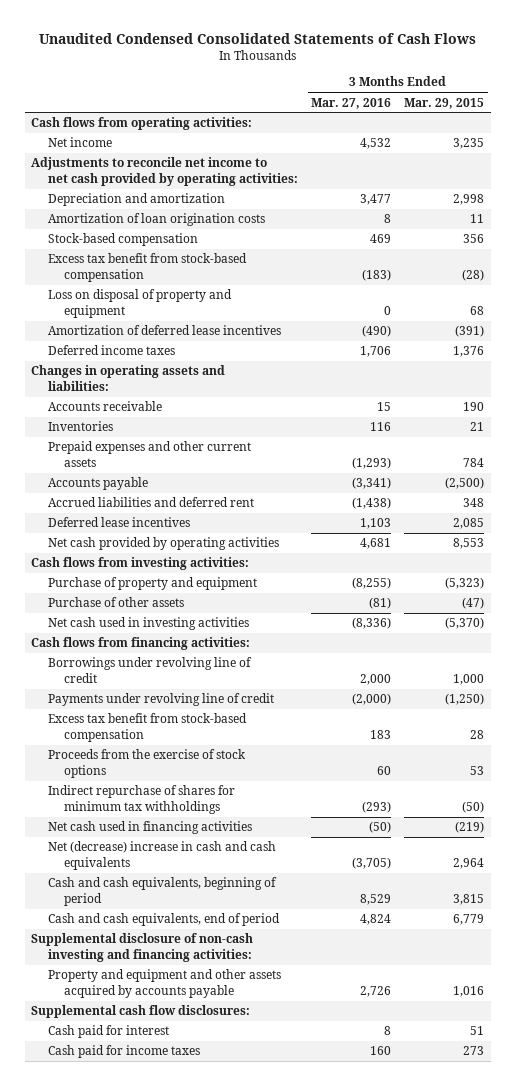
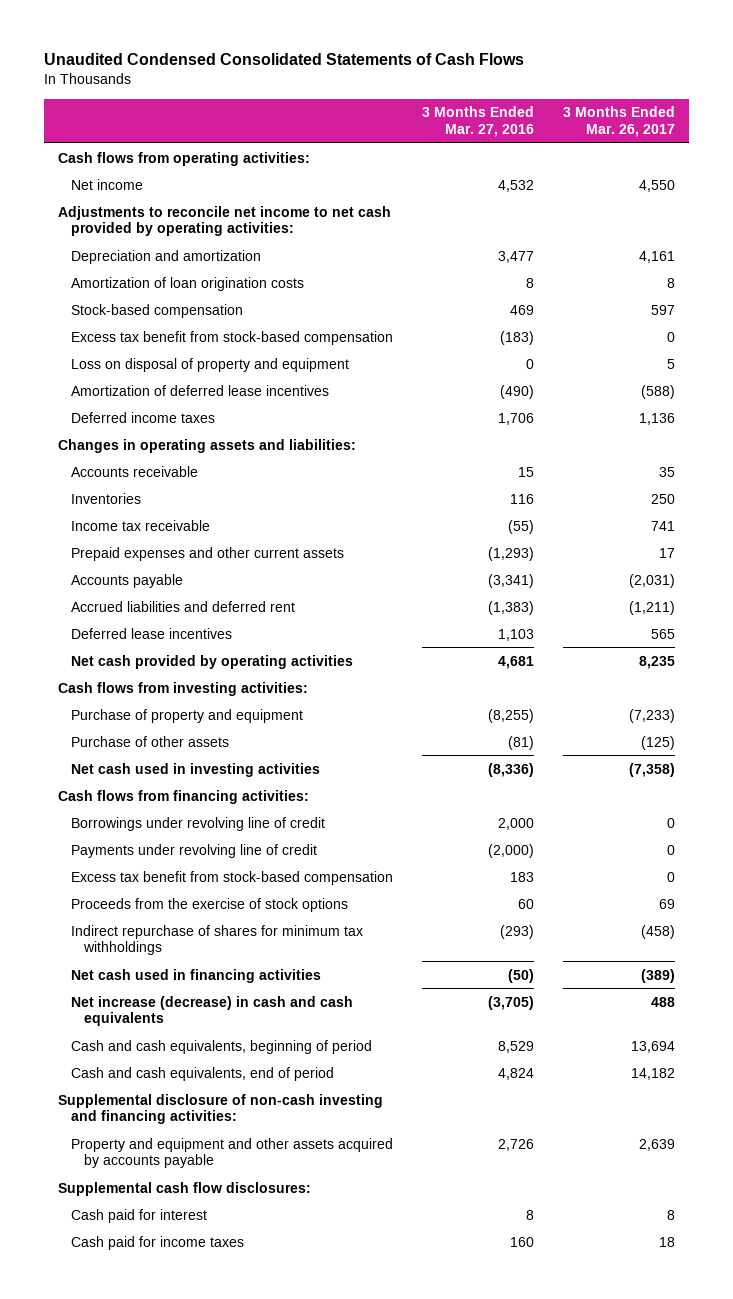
- | 3 Months Ended Mar. 27, 2016 | 3 Months Ended Mar. 29, 2015
+ | 3 Months Ended Mar. 27, 2016 | 3 Months Ended Mar. 26, 2017
+ Income tax receivable | (55) | 741
- Accrued liabilities and deferred rent | (1,438) | 348
+ Accrued liabilities and deferred rent | (1,383) | (1,211)
- Net (decrease) increase in cash and cash equivalents | (3,705) | 2,964
+ Net increase (decrease) in cash and cash equivalents | (3,705) | 488

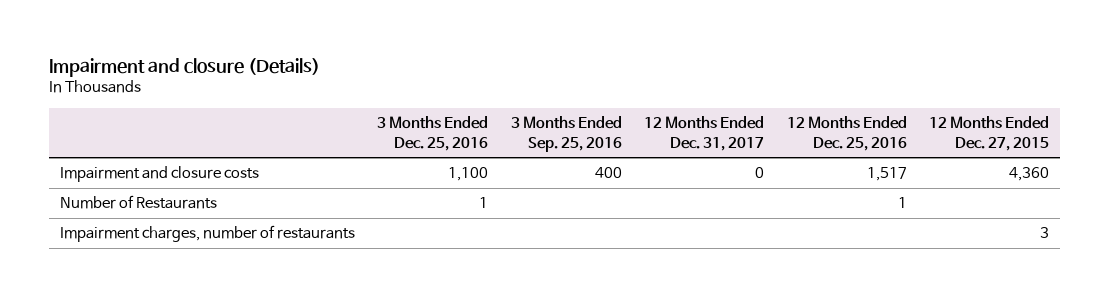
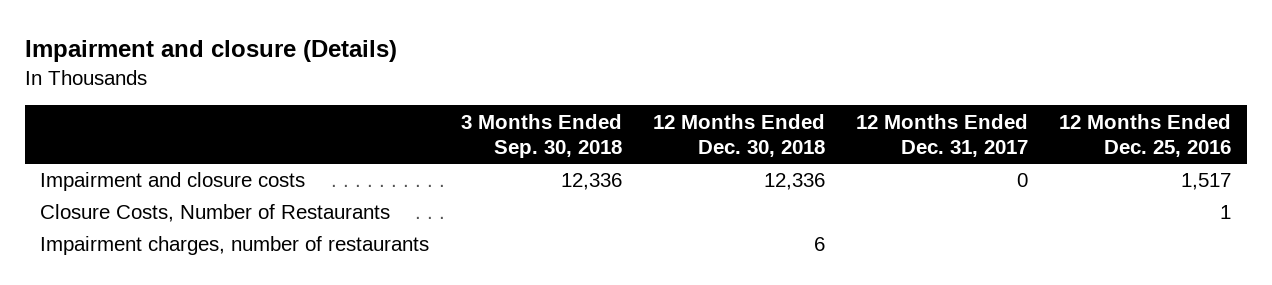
- | 3 Months Ended Dec. 25, 2016 | 3 Months Ended Sep. 25, 2016 | 12 Months Ended Dec. 31, 2017 | 12 Months Ended Dec. 25, 2016 | 12 Months Ended Dec. 27, 2015
+ | 3 Months Ended Sep. 30, 2018 | 12 Months Ended Dec. 30, 2018 | 12 Months Ended Dec. 31, 2017 | 12 Months Ended Dec. 25, 2016
- Number of Restaurants | 1 | | | 1 |
+ Closure Costs, Number of Restaurants | | | | 1

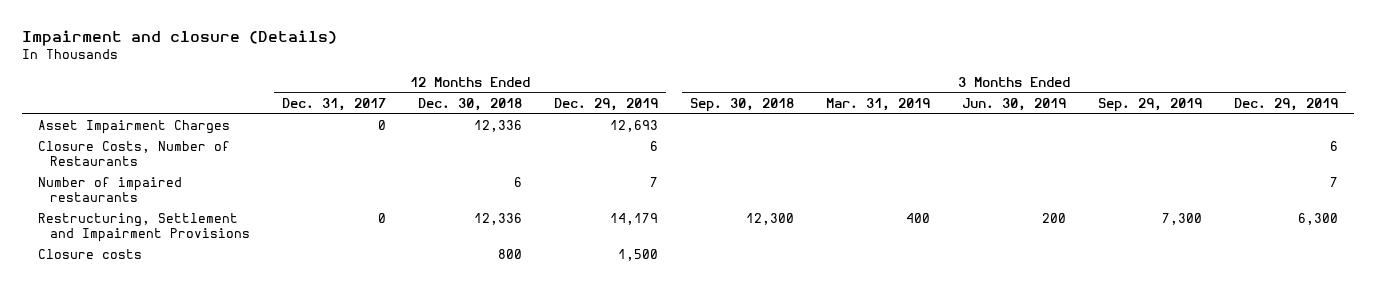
- | 3 Months Ended Sep. 30, 2018 | 12 Months Ended Dec. 30, 2018 | 12 Months Ended Dec. 31, 2017 | 12 Months Ended Dec. 25, 2016
+ | 12 Months Ended Dec. 31, 2017 | 12 Months Ended Dec. 30, 2018 | 12 Months Ended Dec. 29, 2019 | 3 Months Ended Sep. 30, 2018 | 3 Months Ended Mar. 31, 2019 | 3 Months Ended Jun. 30, 2019 | 3 Months Ended Sep. 29, 2019 | 3 Months Ended Dec. 29, 2019
- Impairment and closure costs | 12,336 | 12,336 | 0 | 1,517
+ Asset Impairment Charges | 0 | 12,336 | 12,693 | | | | |
- Impairment charges, number of restaurants | | 6 | |
+ Number of impaired restaurants | | 6 | 7 | | | | | 7
+ Restructuring, Settlement and Impairment Provisions | 0 | 12,336 | 14,179 | 12,300 | 400 | 200 | 7,300 | 6,300
+ Closure costs | | 800 | 1,500 | | | | |

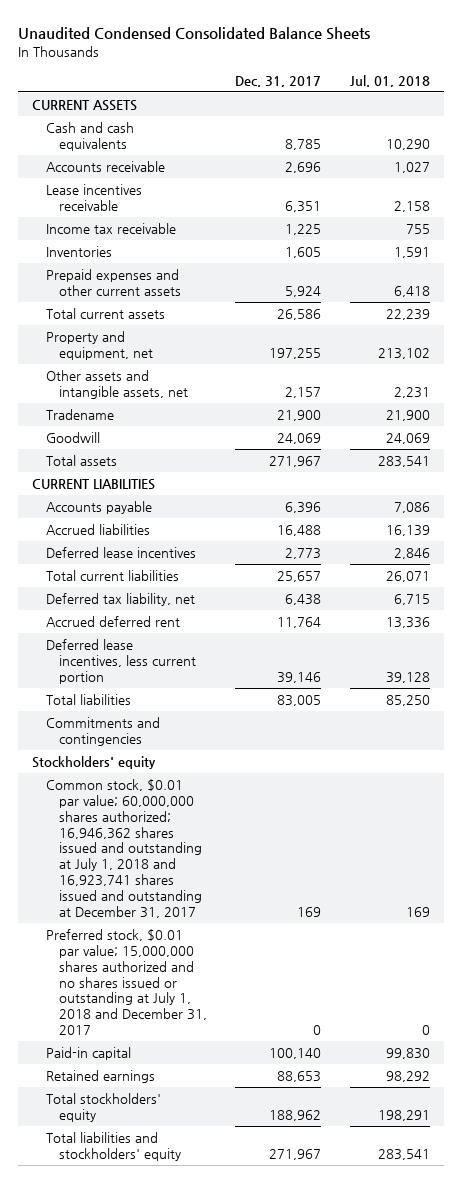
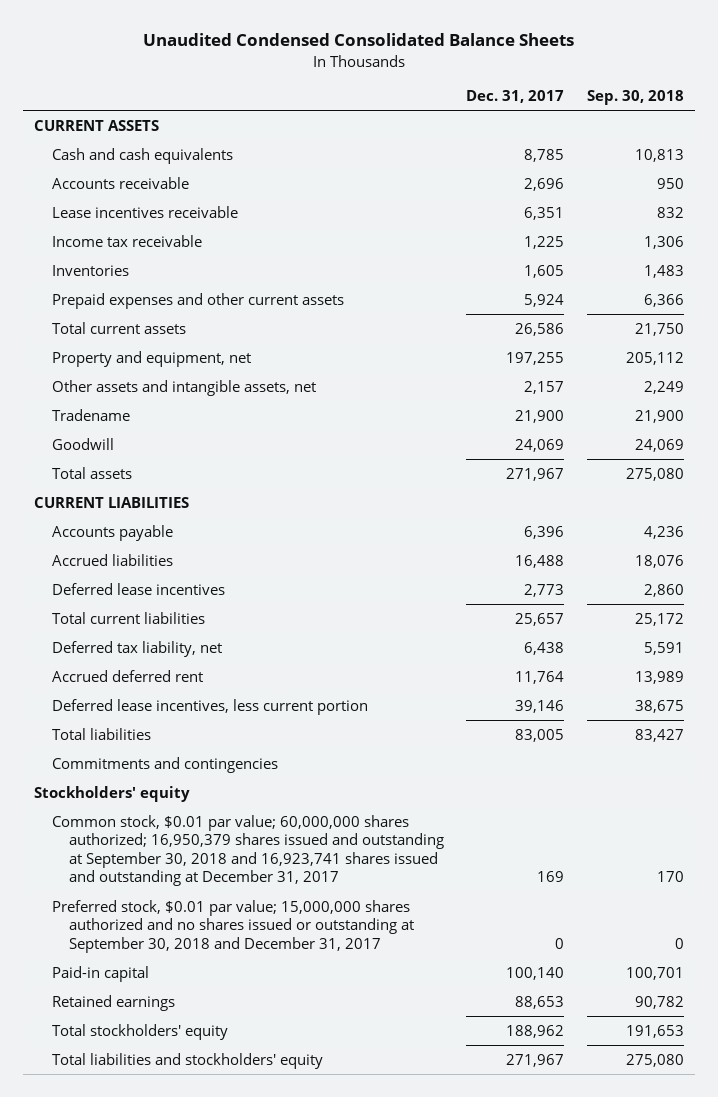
- | Dec. 31, 2017 | Jul. 01, 2018
+ | Dec. 31, 2017 | Sep. 30, 2018
- Common stock, $0.01 par value; 60,000,000 shares authorized; 16,946,362 shares issued and outstanding at July 1, 2018 and 16,923,741 shares issued and outstanding at December 31, 2017 | 169 | 169
- Preferred stock, $0.01 par value; 15,000,000 shares authorized and no shares issued or outstanding at July 1, 2018 and December 31, 2017 | 0 | 0
+ Common stock, $0.01 par value; 60,000,000 shares authorized; 16,950,379 shares issued and outstanding at September 30, 2018 and 16,923,741 shares issued and outstanding at December 31, 2017 | 169 | 170
+ Preferred stock, $0.01 par value; 15,000,000 shares authorized and no shares issued or outstanding at September 30, 2018 and December 31, 2017 | 0 | 0

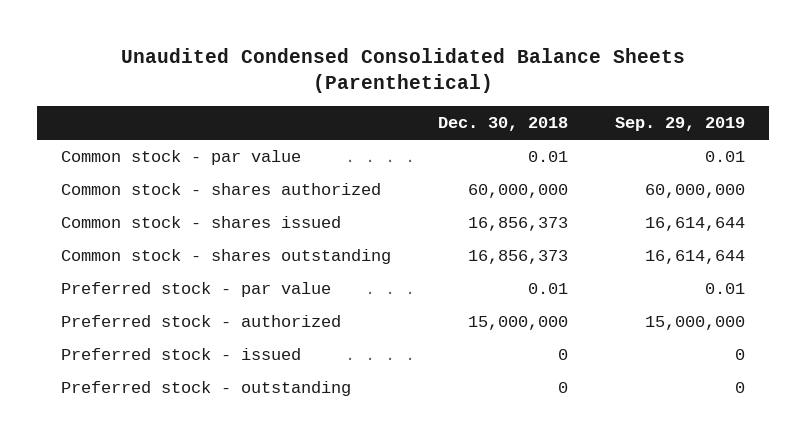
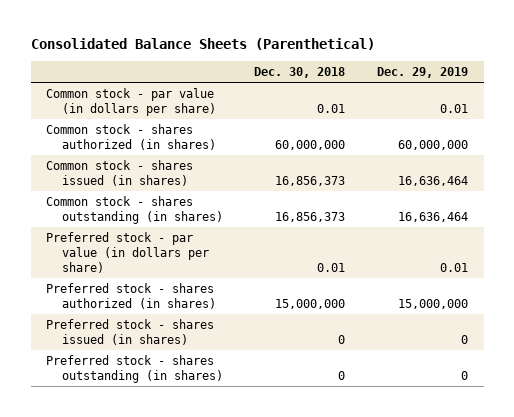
- Unaudited Condensed Consolidated Balance Sheets (Parenthetical)
+ Consolidated Balance Sheets (Parenthetical)
- | Dec. 30, 2018 | Sep. 29, 2019
+ | Dec. 30, 2018 | Dec. 29, 2019
- Common stock - par value | 0.01 | 0.01
- Common stock - shares authorized | 60,000,000 | 60,000,000
- Common stock - shares issued | 16,856,373 | 16,614,644
- Common stock - shares outstanding | 16,856,373 | 16,614,644
- Preferred stock - par value | 0.01 | 0.01
- Preferred stock - authorized | 15,000,000 | 15,000,000
- Preferred stock - issued | 0 | 0
- Preferred stock - outstanding | 0 | 0
+ Common stock - par value (in dollars per share) | 0.01 | 0.01
+ Common stock - shares authorized (in shares) | 60,000,000 | 60,000,000
+ Common stock - shares issued (in shares) | 16,856,373 | 16,636,464
+ Common stock - shares outstanding (in shares) | 16,856,373 | 16,636,464
+ Preferred stock - par value (in dollars per share) | 0.01 | 0.01
+ Preferred stock - shares authorized (in shares) | 15,000,000 | 15,000,000
+ Preferred stock - shares issued (in shares) | 0 | 0
+ Preferred stock - shares outstanding (in shares) | 0 | 0

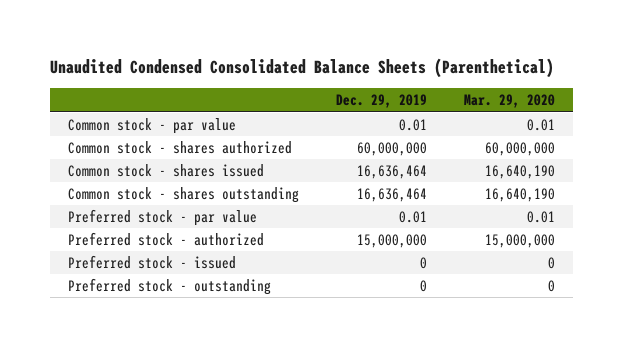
- Consolidated Balance Sheets (Parenthetical)
+ Unaudited Condensed Consolidated Balance Sheets (Parenthetical)
- | Dec. 30, 2018 | Dec. 29, 2019
+ | Dec. 29, 2019 | Mar. 29, 2020
- Common stock - par value (in dollars per share) | 0.01 | 0.01
- Common stock - shares authorized (in shares) | 60,000,000 | 60,000,000
- Common stock - shares issued (in shares) | 16,856,373 | 16,636,464
- Common stock - shares outstanding (in shares) | 16,856,373 | 16,636,464
- Preferred stock - par value (in dollars per share) | 0.01 | 0.01
- Preferred stock - shares authorized (in shares) | 15,000,000 | 15,000,000
- Preferred stock - shares issued (in shares) | 0 | 0
- Preferred stock - shares outstanding (in shares) | 0 | 0
+ Common stock - par value | 0.01 | 0.01
+ Common stock - shares authorized | 60,000,000 | 60,000,000
+ Common stock - shares issued | 16,636,464 | 16,640,190
+ Common stock - shares outstanding | 16,636,464 | 16,640,190
+ Preferred stock - par value | 0.01 | 0.01
+ Preferred stock - authorized | 15,000,000 | 15,000,000
+ Preferred stock - issued | 0 | 0
+ Preferred stock - outstanding | 0 | 0

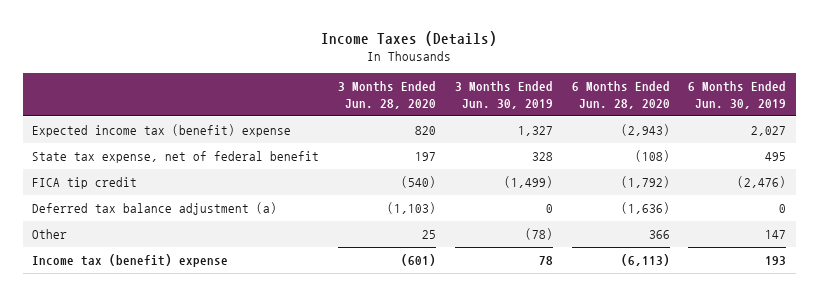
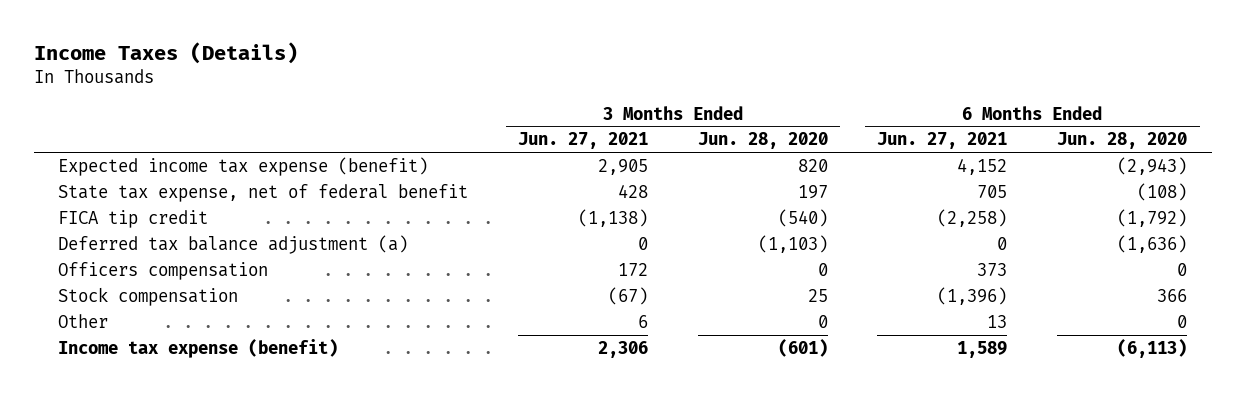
- | 3 Months Ended Jun. 28, 2020 | 3 Months Ended Jun. 30, 2019 | 6 Months Ended Jun. 28, 2020 | 6 Months Ended Jun. 30, 2019
+ | 3 Months Ended Jun. 27, 2021 | 3 Months Ended Jun. 28, 2020 | 6 Months Ended Jun. 27, 2021 | 6 Months Ended Jun. 28, 2020
- Expected income tax (benefit) expense | 820 | 1,327 | (2,943) | 2,027
+ Expected income tax expense (benefit) | 2,905 | 820 | 4,152 | (2,943)
- Other | 25 | (78) | 366 | 147
- Income tax (benefit) expense | (601) | 78 | (6,113) | 193
+ Officers compensation | 172 | 0 | 373 | 0
+ Stock compensation | (67) | 25 | (1,396) | 366
+ Other | 6 | 0 | 13 | 0
+ Income tax expense (benefit) | 2,306 | (601) | 1,589 | (6,113)

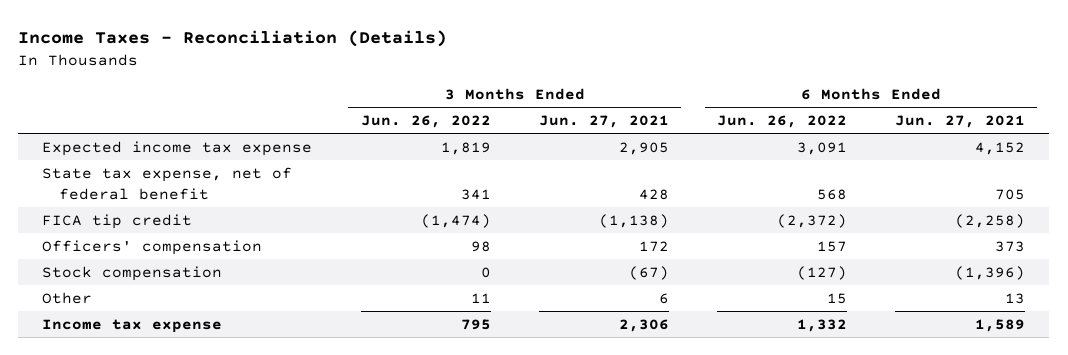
- Income Taxes (Details)
+ Income Taxes - Reconciliation (Details)
- | 3 Months Ended Jun. 27, 2021 | 3 Months Ended Jun. 28, 2020 | 6 Months Ended Jun. 27, 2021 | 6 Months Ended Jun. 28, 2020
+ | 3 Months Ended Jun. 26, 2022 | 3 Months Ended Jun. 27, 2021 | 6 Months Ended Jun. 26, 2022 | 6 Months Ended Jun. 27, 2021
- Expected income tax expense (benefit) | 2,905 | 820 | 4,152 | (2,943)
+ Expected income tax expense | 1,819 | 2,905 | 3,091 | 4,152
- Deferred tax balance adjustment (a) | 0 | (1,103) | 0 | (1,636)
- Officers compensation | 172 | 0 | 373 | 0
+ Officers' compensation | 98 | 172 | 157 | 373
- Income tax expense (benefit) | 2,306 | (601) | 1,589 | (6,113)
+ Income tax expense | 795 | 2,306 | 1,332 | 1,589

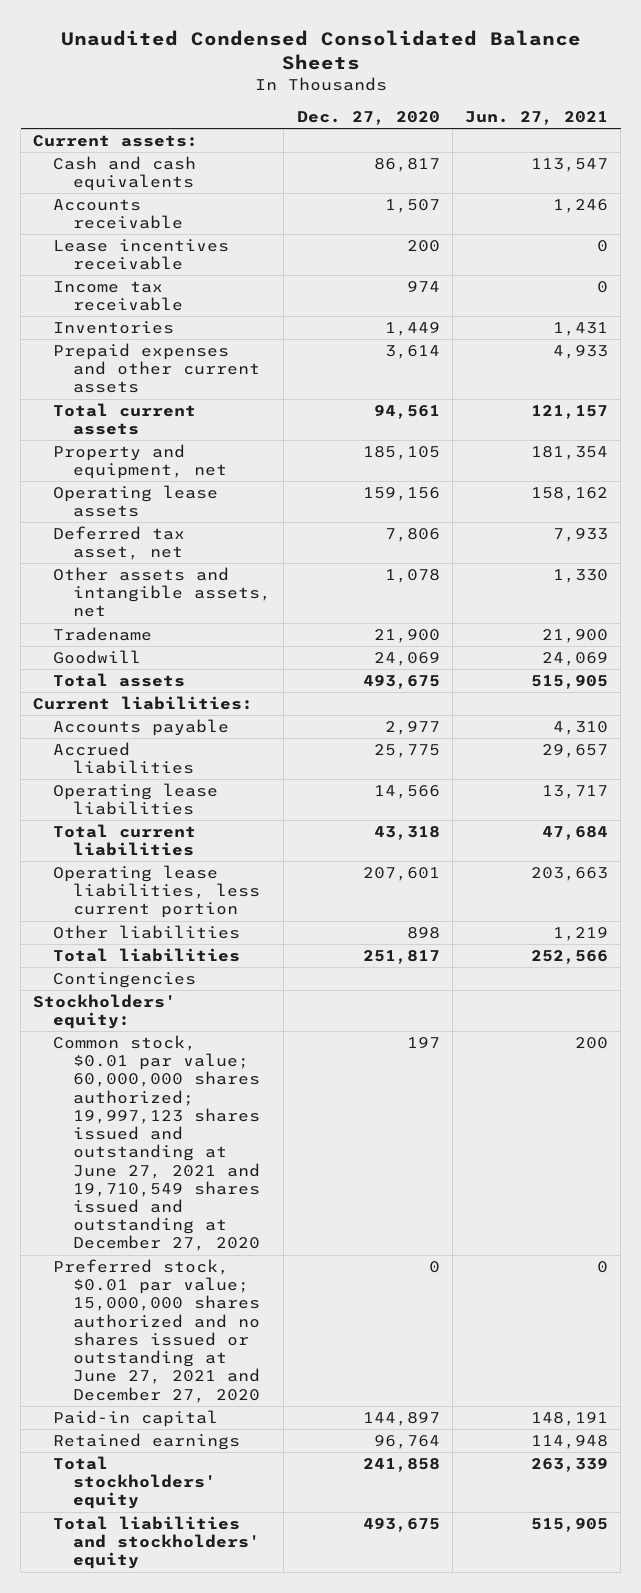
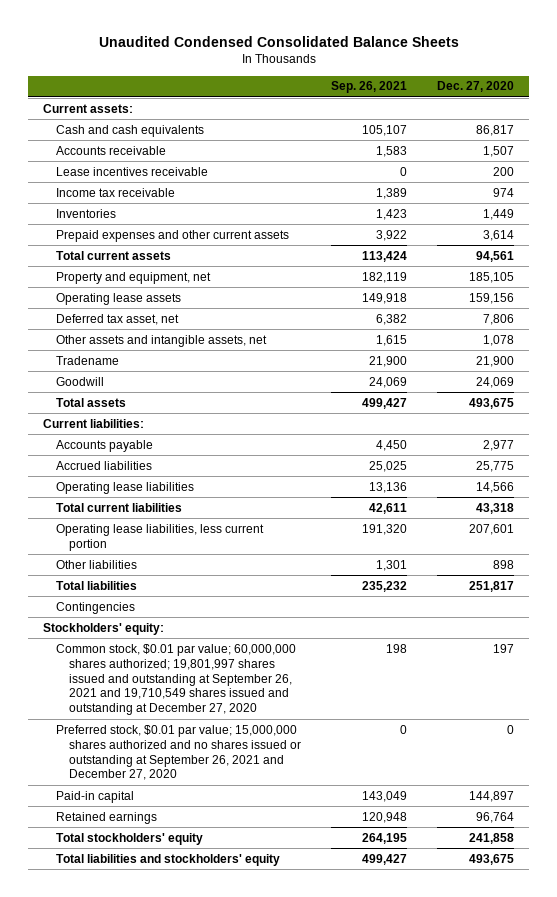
- | Dec. 27, 2020 | Jun. 27, 2021
+ | Sep. 26, 2021 | Dec. 27, 2020
- Common stock, $0.01 par value; 60,000,000 shares authorized; 19,997,123 shares issued and outstanding at June 27, 2021 and 19,710,549 shares issued and outstanding at December 27, 2020 | 197 | 200
- Preferred stock, $0.01 par value; 15,000,000 shares authorized and no shares issued or outstanding at June 27, 2021 and December 27, 2020 | 0 | 0
+ Common stock, $0.01 par value; 60,000,000 shares authorized; 19,801,997 shares issued and outstanding at September 26, 2021 and 19,710,549 shares issued and outstanding at December 27, 2020 | 198 | 197
+ Preferred stock, $0.01 par value; 15,000,000 shares authorized and no shares issued or outstanding at September 26, 2021 and December 27, 2020 | 0 | 0

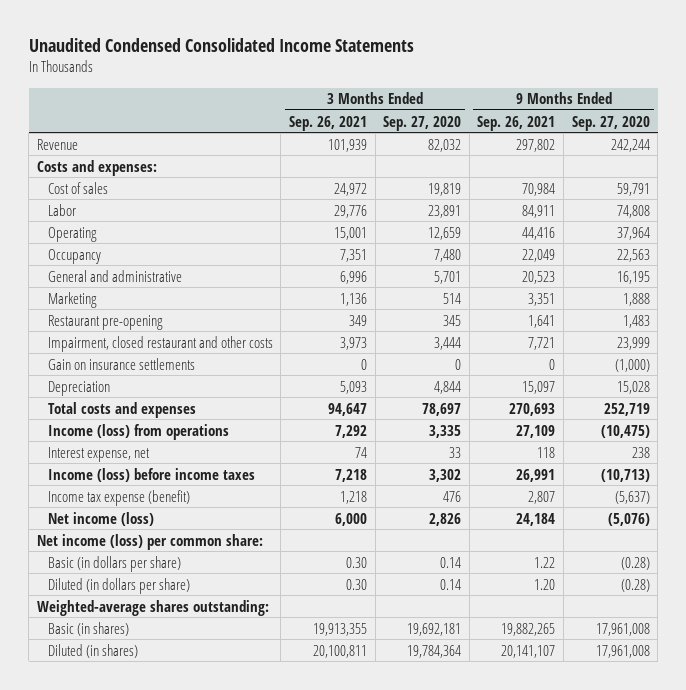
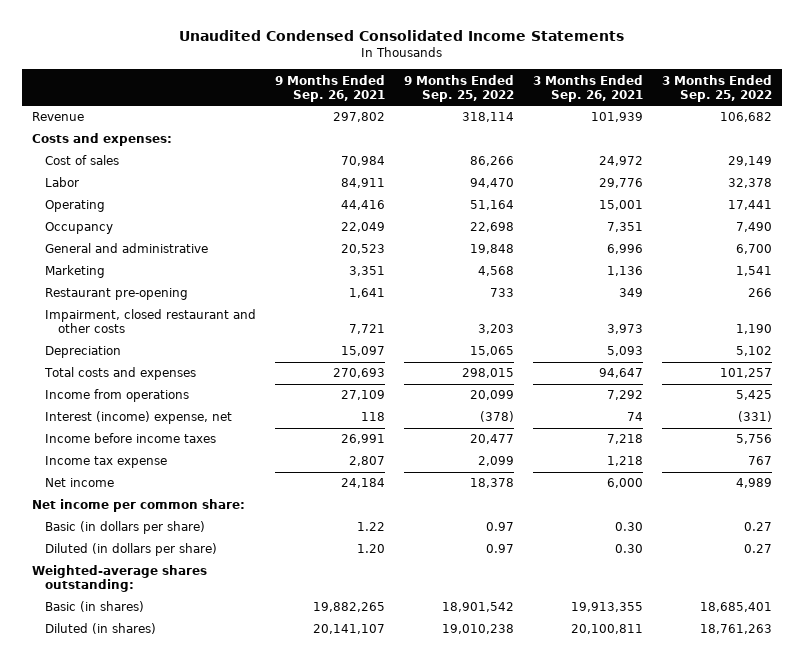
- | 3 Months Ended Sep. 26, 2021 | 3 Months Ended Sep. 27, 2020 | 9 Months Ended Sep. 26, 2021 | 9 Months Ended Sep. 27, 2020
+ | 9 Months Ended Sep. 26, 2021 | 9 Months Ended Sep. 25, 2022 | 3 Months Ended Sep. 26, 2021 | 3 Months Ended Sep. 25, 2022
- Gain on insurance settlements | 0 | 0 | 0 | (1,000)
- Income (loss) from operations | 7,292 | 3,335 | 27,109 | (10,475)
- Interest expense, net | 74 | 33 | 118 | 238
- Income (loss) before income taxes | 7,218 | 3,302 | 26,991 | (10,713)
- Income tax expense (benefit) | 1,218 | 476 | 2,807 | (5,637)
- Net income (loss) | 6,000 | 2,826 | 24,184 | (5,076)
- Net income (loss) per common share:
+ Income from operations | 27,109 | 20,099 | 7,292 | 5,425
+ Interest (income) expense, net | 118 | (378) | 74 | (331)
+ Income before income taxes | 26,991 | 20,477 | 7,218 | 5,756
+ Income tax expense | 2,807 | 2,099 | 1,218 | 767
+ Net income | 24,184 | 18,378 | 6,000 | 4,989
+ Net income per common share:

